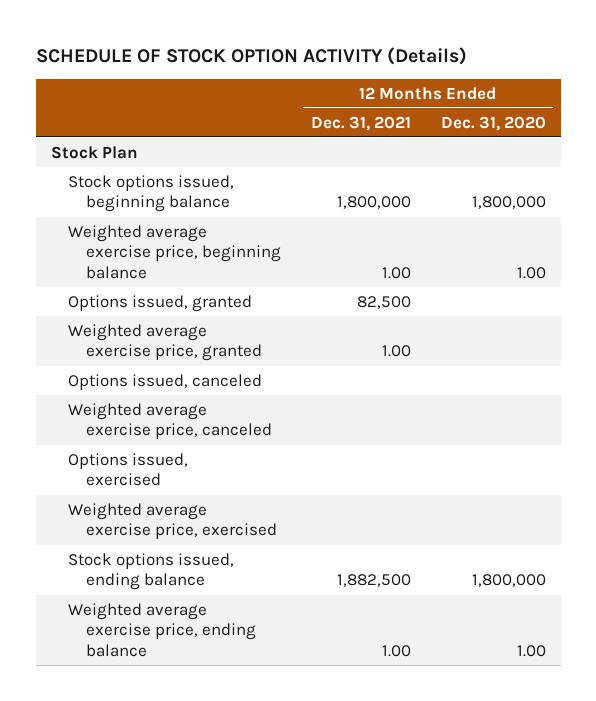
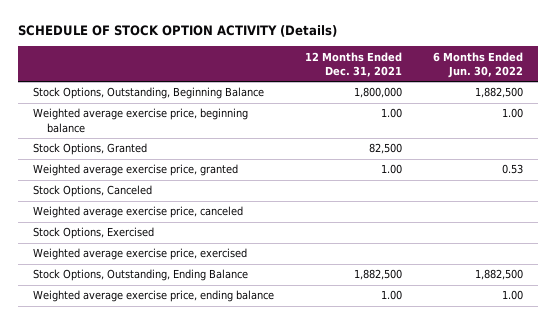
- | 12 Months Ended Dec. 31, 2021 | 12 Months Ended Dec. 31, 2020
+ | 12 Months Ended Dec. 31, 2021 | 6 Months Ended Jun. 30, 2022
- Stock Plan
- Stock options issued, beginning balance | 1,800,000 | 1,800,000
+ Stock Options, Outstanding, Beginning Balance | 1,800,000 | 1,882,500
- Options issued, granted | 82,500 |
+ Stock Options, Granted | 82,500 |
- Options issued, canceled
+ Stock Options, Canceled
- Options issued, exercised
+ Stock Options, Exercised
- Stock options issued, ending balance | 1,882,500 | 1,800,000
+ Stock Options, Outstanding, Ending Balance | 1,882,500 | 1,882,500

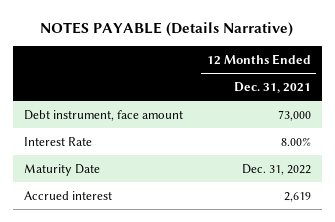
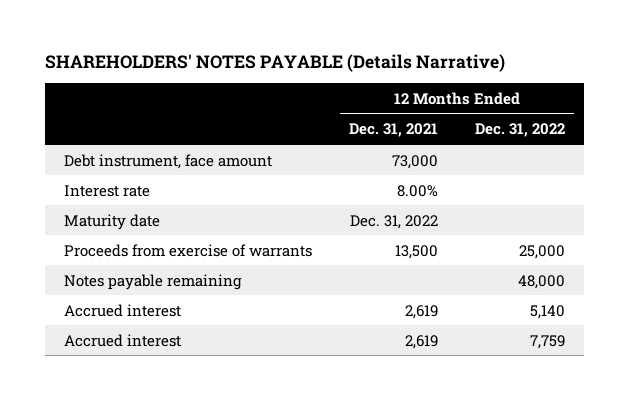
- NOTES PAYABLE (Details Narrative)
+ SHAREHOLDERS' NOTES PAYABLE (Details Narrative)
- | 12 Months Ended Dec. 31, 2021
+ | 12 Months Ended Dec. 31, 2021 | 12 Months Ended Dec. 31, 2022
- Interest Rate | 8.00%
- Maturity Date | Dec. 31, 2022
+ Interest rate | 8.00% |
+ Maturity date | Dec. 31, 2022 |
+ Proceeds from exercise of warrants | 13,500 | 25,000
+ Notes payable remaining | | 48,000
+ Accrued interest | 2,619 | 7,759

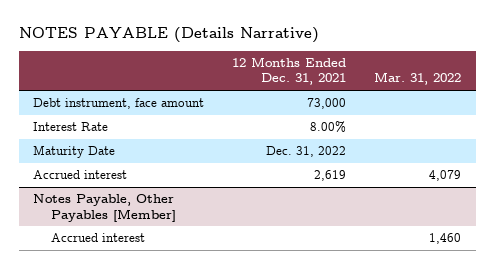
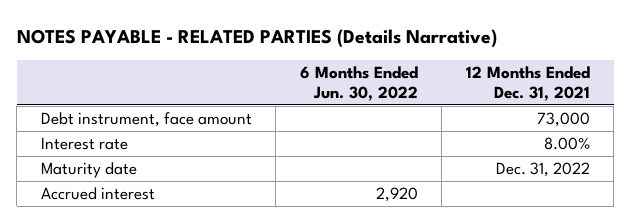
- NOTES PAYABLE (Details Narrative)
+ NOTES PAYABLE - RELATED PARTIES (Details Narrative)
- | 12 Months Ended Dec. 31, 2021 | Mar. 31, 2022
+ | 6 Months Ended Jun. 30, 2022 | 12 Months Ended Dec. 31, 2021
- Interest Rate | 8.00% |
- Maturity Date | Dec. 31, 2022 |
- Accrued interest | 2,619 | 4,079
- Notes Payable, Other Payables [Member]
+ Interest rate | | 8.00%
+ Maturity date | | Dec. 31, 2022

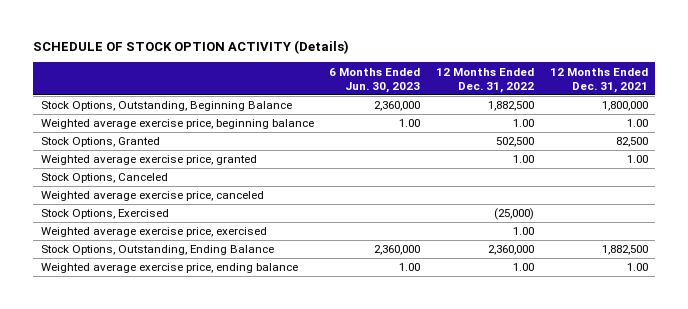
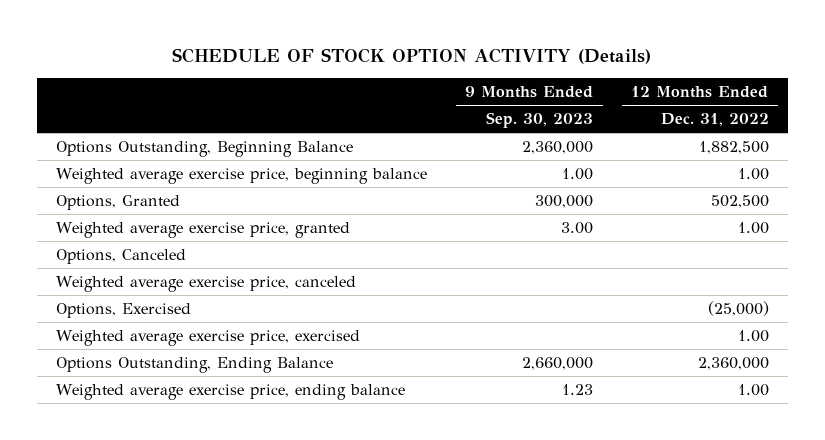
- | 6 Months Ended Jun. 30, 2023 | 12 Months Ended Dec. 31, 2022 | 12 Months Ended Dec. 31, 2021
+ | 9 Months Ended Sep. 30, 2023 | 12 Months Ended Dec. 31, 2022
- Stock Options, Outstanding, Beginning Balance | 2,360,000 | 1,882,500 | 1,800,000
+ Options Outstanding, Beginning Balance | 2,360,000 | 1,882,500
- Stock Options, Granted | | 502,500 | 82,500
+ Options, Granted | 300,000 | 502,500
- Stock Options, Canceled
+ Options, Canceled
- Stock Options, Exercised | | (25,000) |
+ Options, Exercised | | (25,000)
- Stock Options, Outstanding, Ending Balance | 2,360,000 | 2,360,000 | 1,882,500
+ Options Outstanding, Ending Balance | 2,660,000 | 2,360,000

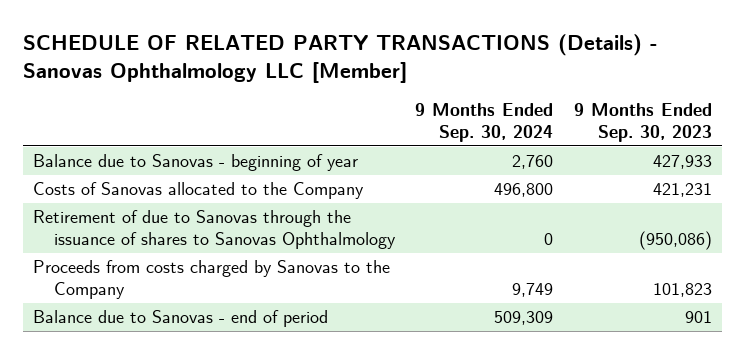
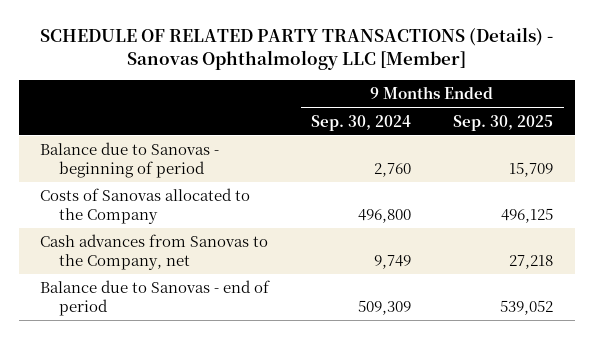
- | 9 Months Ended Sep. 30, 2024 | 9 Months Ended Sep. 30, 2023
+ | 9 Months Ended Sep. 30, 2024 | 9 Months Ended Sep. 30, 2025
- Balance due to Sanovas - beginning of year | 2,760 | 427,933
+ Balance due to Sanovas - beginning of period | 2,760 | 15,709
- Retirement of due to Sanovas through the issuance of shares to Sanovas Ophthalmology | 0 | (950,086)
- Proceeds from costs charged by Sanovas to the Company | 9,749 | 101,823
+ Cash advances from Sanovas to the Company, net | 9,749 | 27,218

